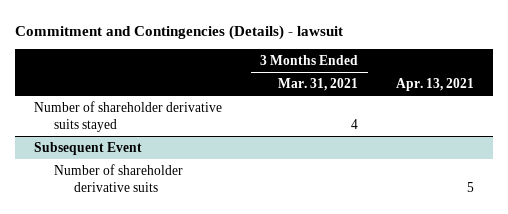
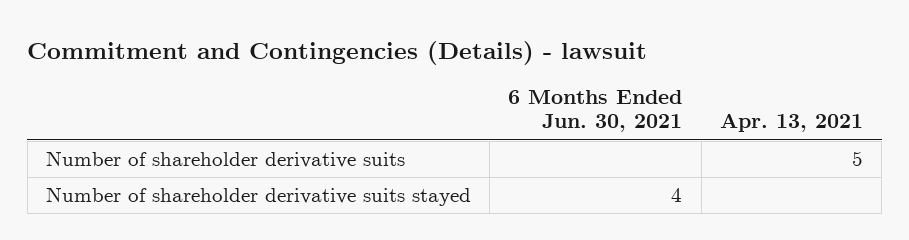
- | 3 Months Ended Mar. 31, 2021 | Apr. 13, 2021
+ | 6 Months Ended Jun. 30, 2021 | Apr. 13, 2021
+ Number of shareholder derivative suits | | 5
- Subsequent Event
- Number of shareholder derivative suits | | 5

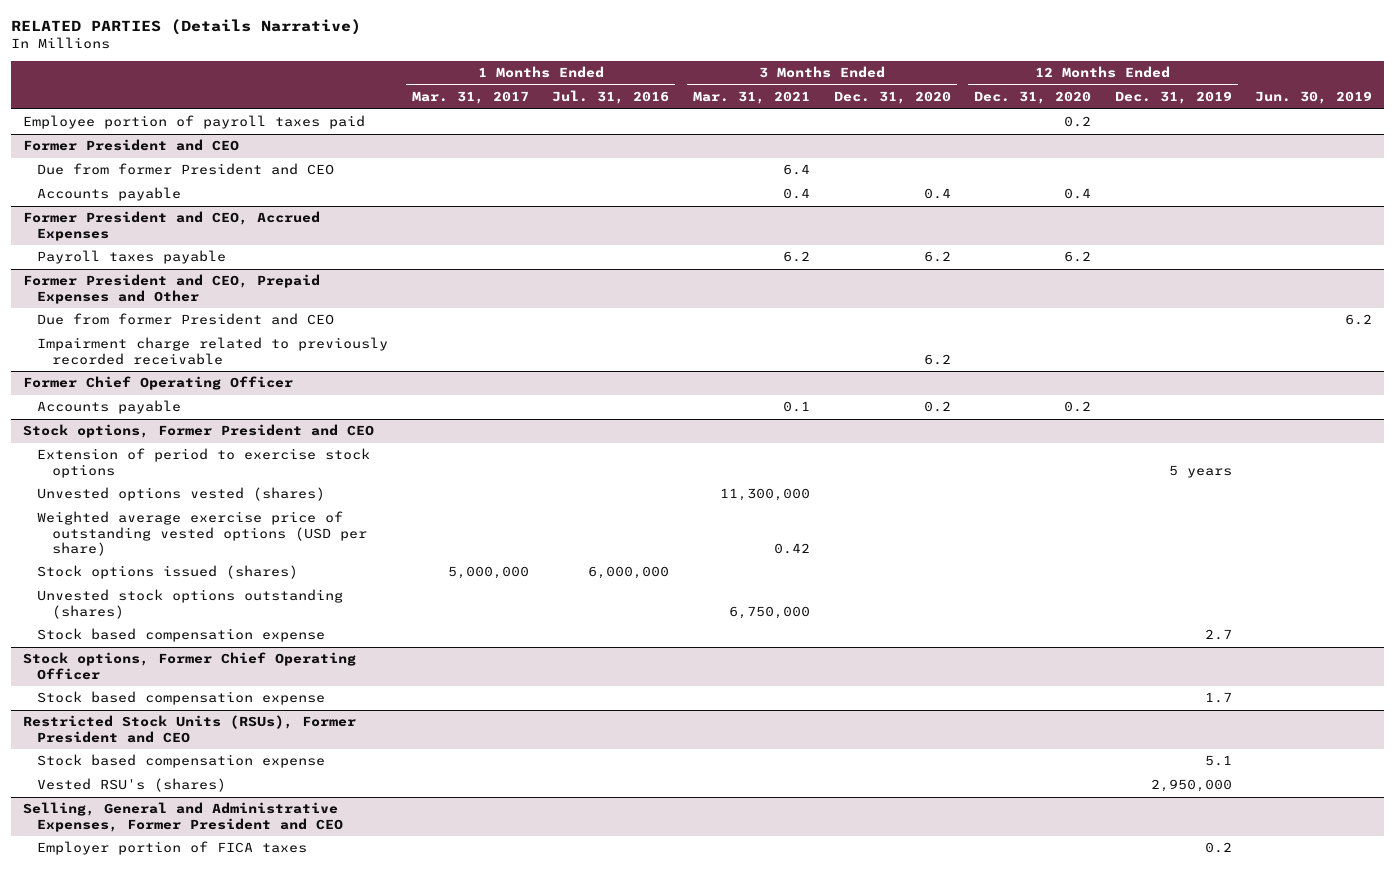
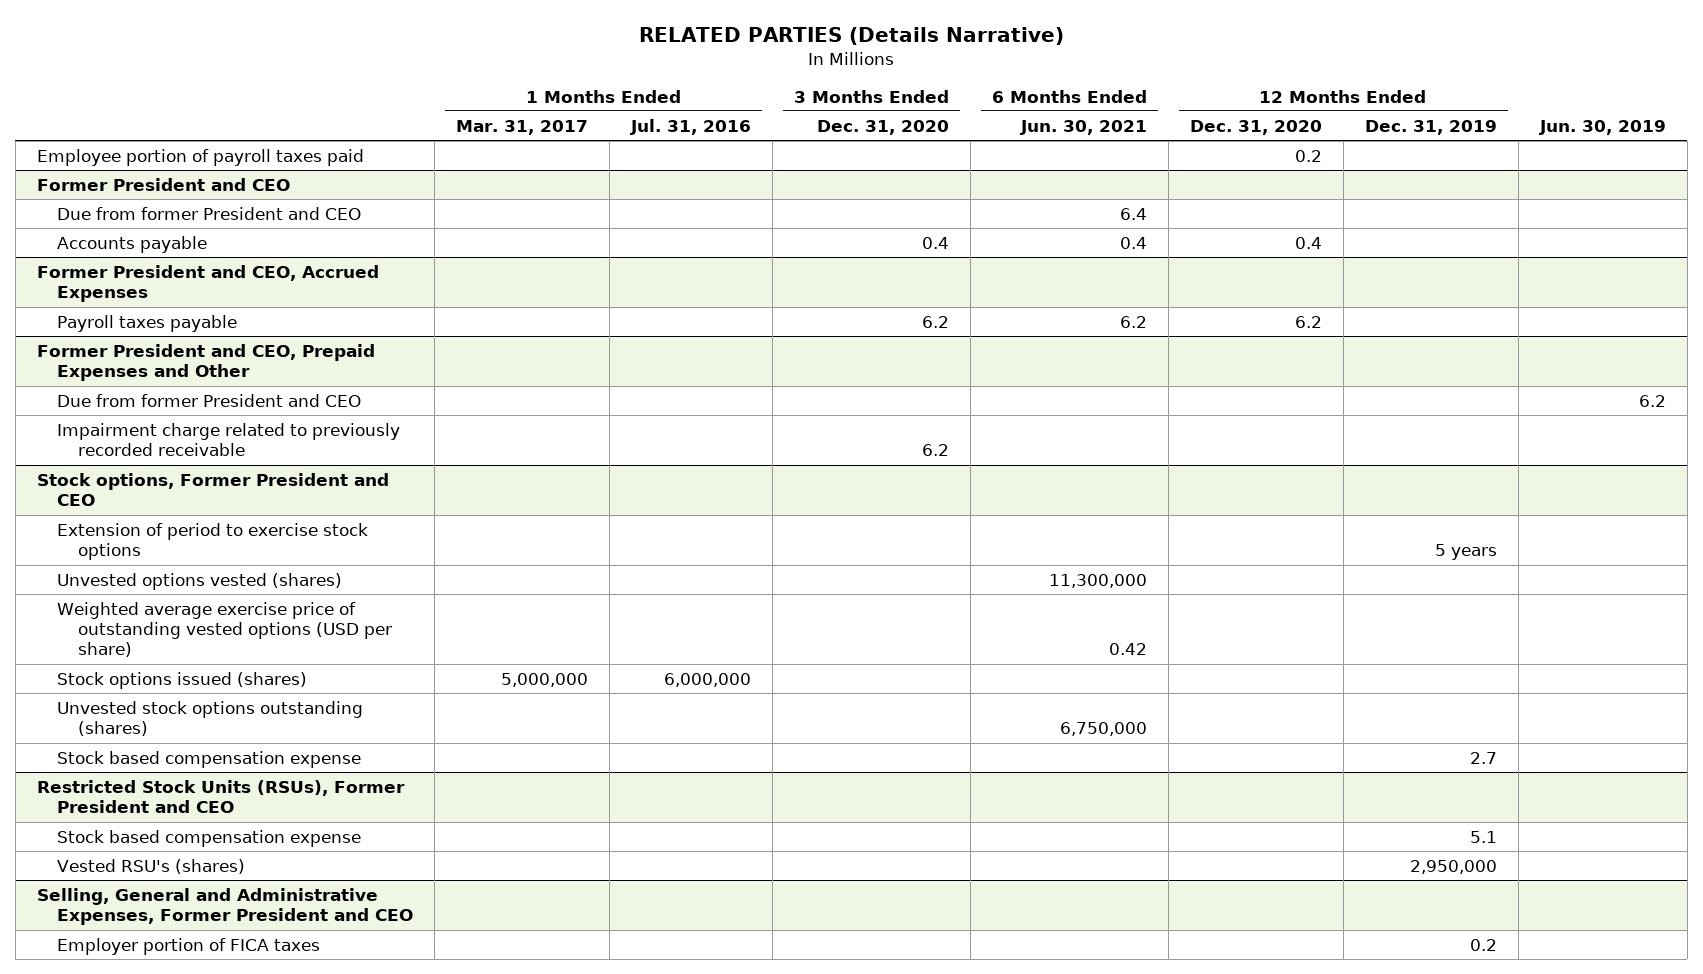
- | 1 Months Ended Mar. 31, 2017 | 1 Months Ended Jul. 31, 2016 | 3 Months Ended Mar. 31, 2021 | 3 Months Ended Dec. 31, 2020 | 12 Months Ended Dec. 31, 2020 | 12 Months Ended Dec. 31, 2019 | Jun. 30, 2019
+ | 1 Months Ended Mar. 31, 2017 | 1 Months Ended Jul. 31, 2016 | 3 Months Ended Dec. 31, 2020 | 6 Months Ended Jun. 30, 2021 | 12 Months Ended Dec. 31, 2020 | 12 Months Ended Dec. 31, 2019 | Jun. 30, 2019
- Former Chief Operating Officer
- Accounts payable | | | 0.1 | 0.2 | 0.2 | |
- Stock options, Former Chief Operating Officer
- Stock based compensation expense | | | | | | 1.7 |

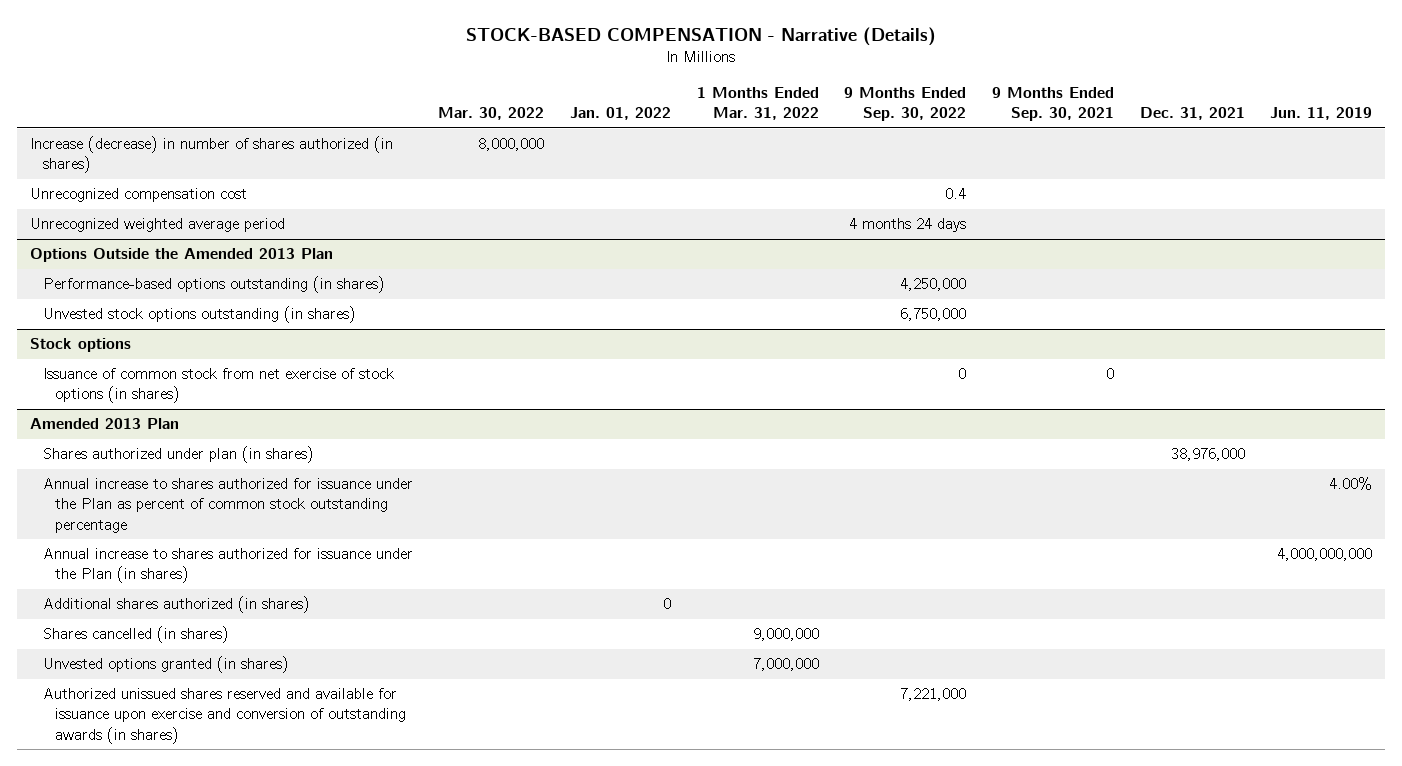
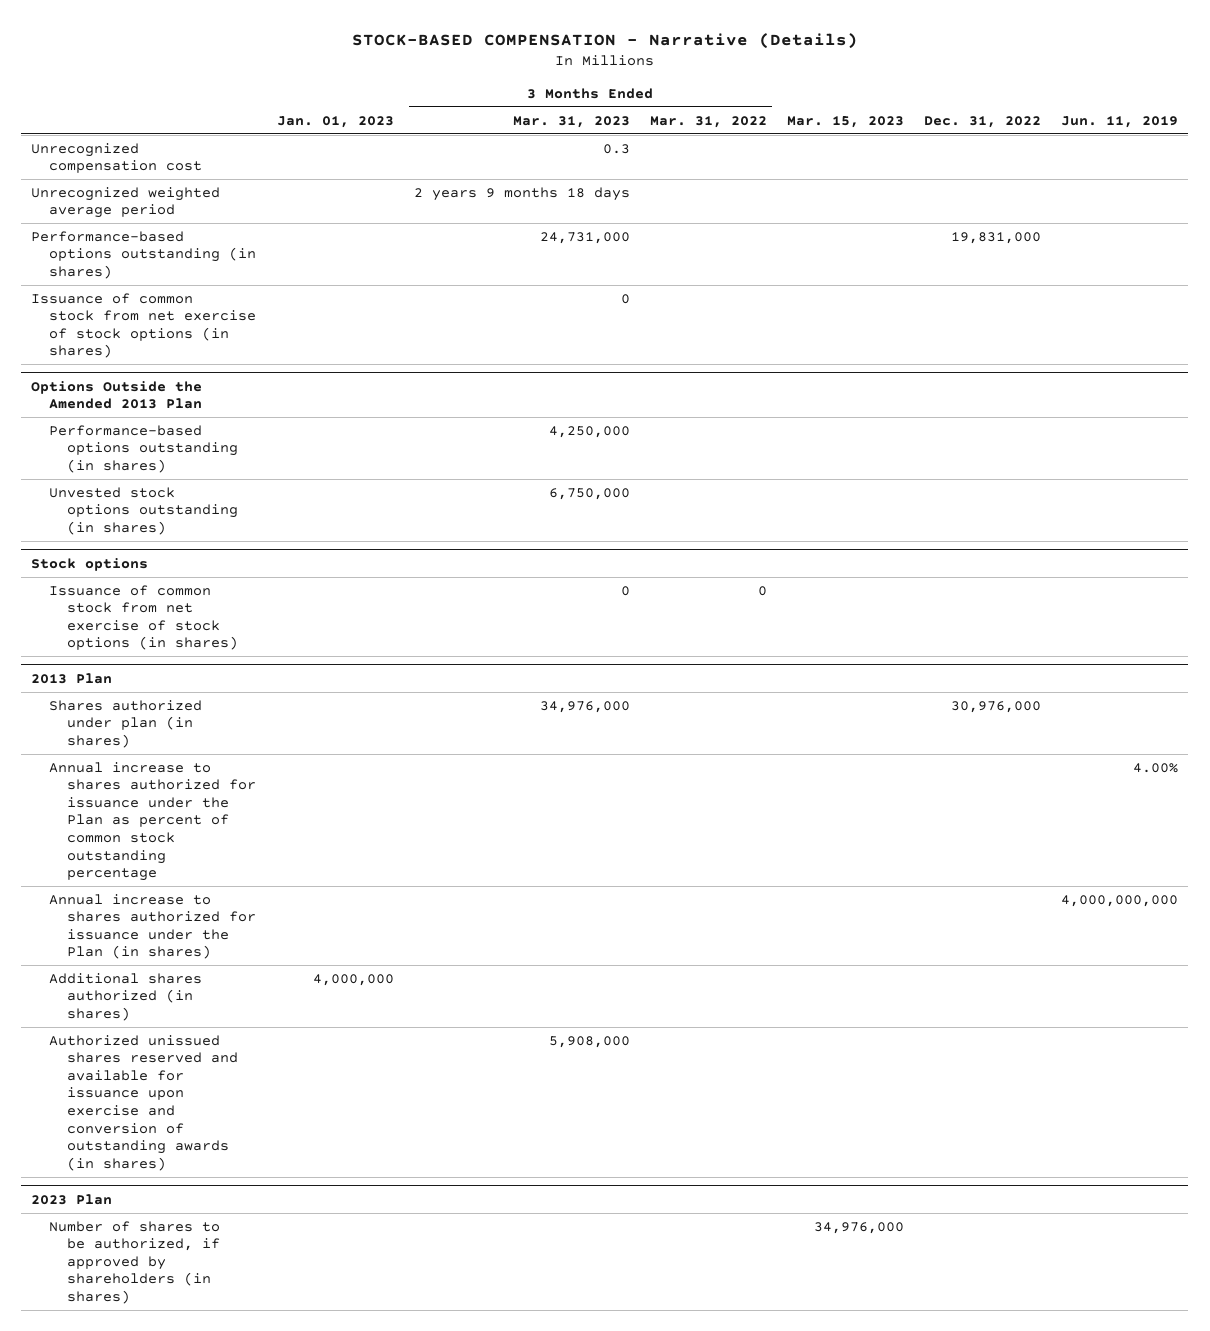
- | Mar. 30, 2022 | Jan. 01, 2022 | 1 Months Ended Mar. 31, 2022 | 9 Months Ended Sep. 30, 2022 | 9 Months Ended Sep. 30, 2021 | Dec. 31, 2021 | Jun. 11, 2019
+ | Jan. 01, 2023 | 3 Months Ended Mar. 31, 2023 | 3 Months Ended Mar. 31, 2022 | Mar. 15, 2023 | Dec. 31, 2022 | Jun. 11, 2019
- Increase (decrease) in number of shares authorized (in shares) | 8,000,000 | | | | | |
+ Performance-based options outstanding (in shares) | | 24,731,000 | | | 19,831,000 |
+ Issuance of common stock from net exercise of stock options (in shares) | | 0 | | | |
- Amended 2013 Plan
+ 2013 Plan
- Shares cancelled (in shares) | | | 9,000,000 | | | |
- Unvested options granted (in shares) | | | 7,000,000 | | | |
+ 2023 Plan
+ Number of shares to be authorized, if approved by shareholders (in shares) | | | | 34,976,000 | |

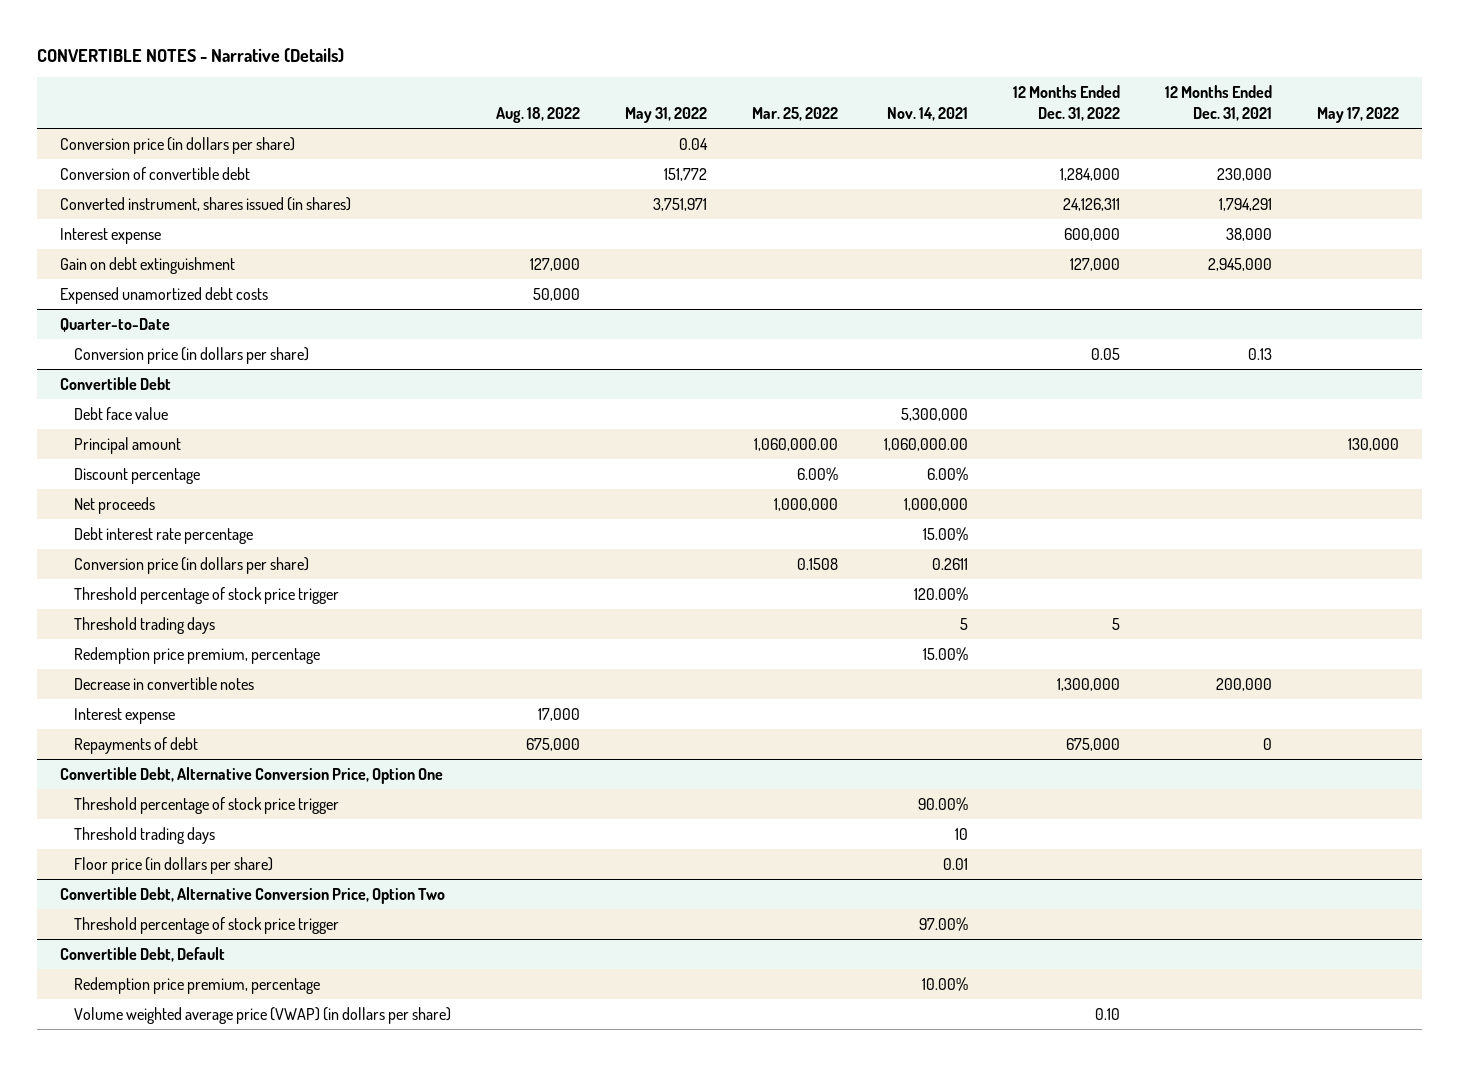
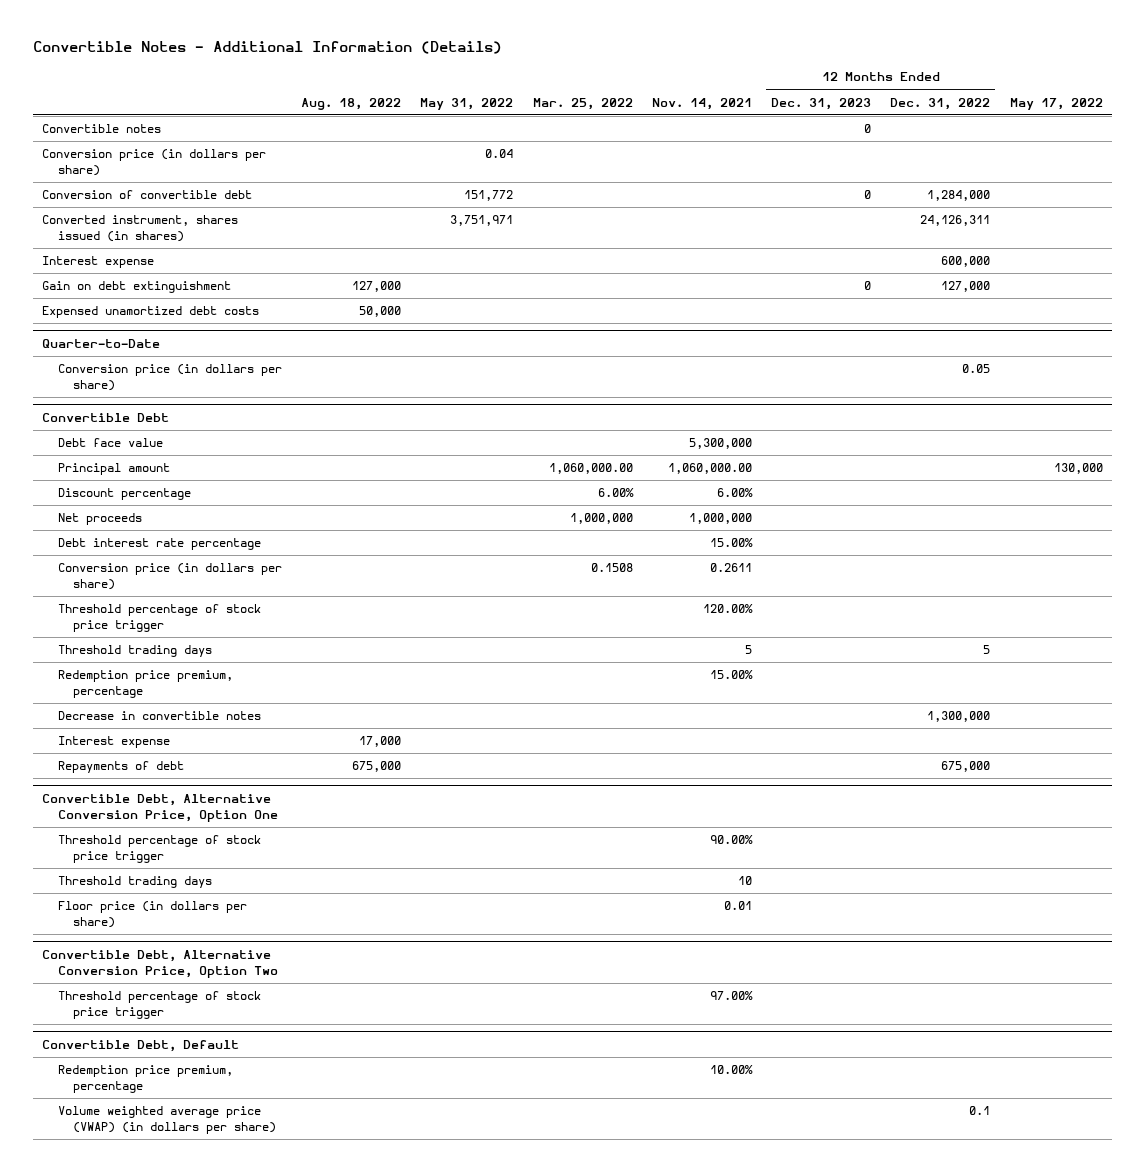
- CONVERTIBLE NOTES - Narrative (Details)
+ Convertible Notes - Additional Information (Details)
- | Aug. 18, 2022 | May 31, 2022 | Mar. 25, 2022 | Nov. 14, 2021 | 12 Months Ended Dec. 31, 2022 | 12 Months Ended Dec. 31, 2021 | May 17, 2022
+ | Aug. 18, 2022 | May 31, 2022 | Mar. 25, 2022 | Nov. 14, 2021 | 12 Months Ended Dec. 31, 2023 | 12 Months Ended Dec. 31, 2022 | May 17, 2022
+ Convertible notes | | | | | 0 | |
@ Convertible Debt, Default
- Volume weighted average price (VWAP) (in dollars per share) | | | | | 0.10 | |
+ Volume weighted average price (VWAP) (in dollars per share) | | | | | | 0.1 |

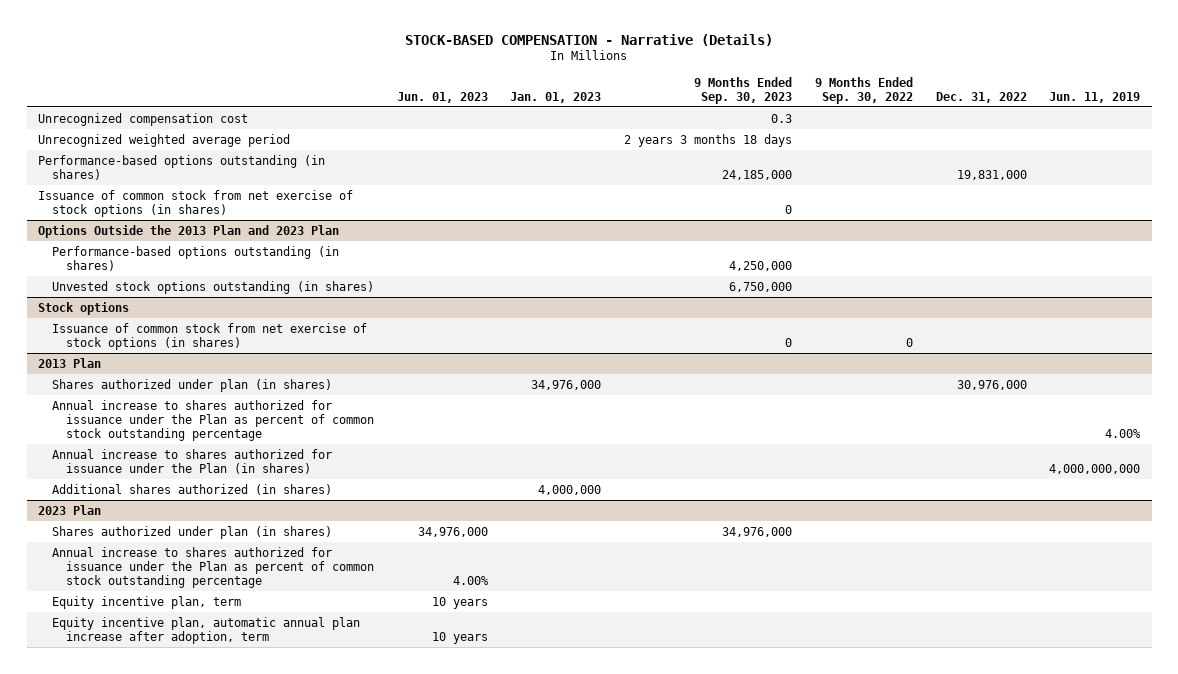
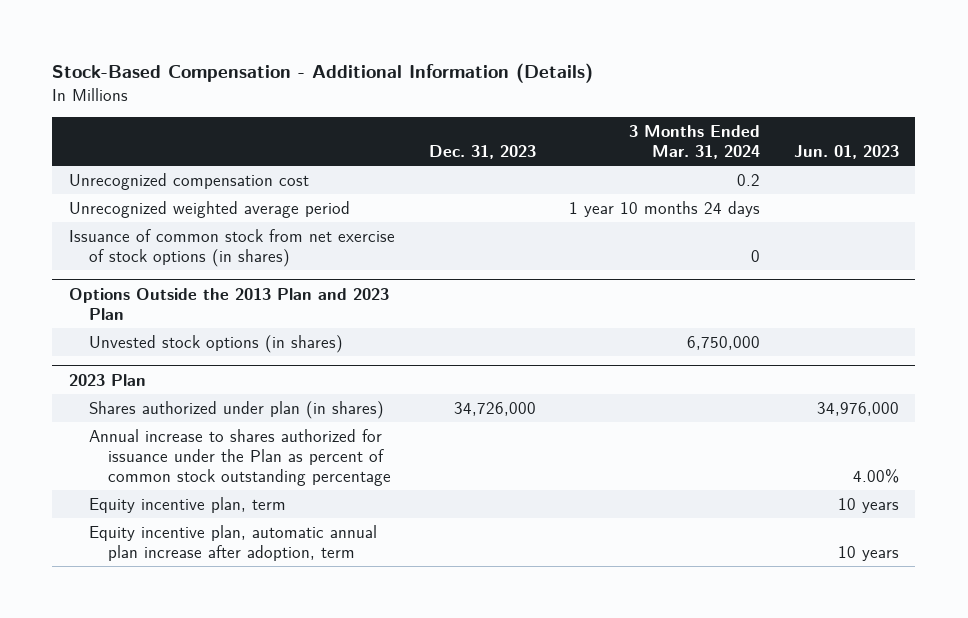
- STOCK-BASED COMPENSATION - Narrative (Details)
+ Stock-Based Compensation - Additional Information (Details)
- | Jun. 01, 2023 | Jan. 01, 2023 | 9 Months Ended Sep. 30, 2023 | 9 Months Ended Sep. 30, 2022 | Dec. 31, 2022 | Jun. 11, 2019
+ | Dec. 31, 2023 | 3 Months Ended Mar. 31, 2024 | Jun. 01, 2023
- Performance-based options outstanding (in shares) | | | 24,185,000 | | 19,831,000 |
@ Options Outside the 2013 Plan and 2023 Plan
- Performance-based options outstanding (in shares) | | | 4,250,000 | | |
- Unvested stock options outstanding (in shares) | | | 6,750,000 | | |
- Stock options
- Issuance of common stock from net exercise of stock options (in shares) | | | 0 | 0 | |
- 2013 Plan
- Shares authorized under plan (in shares) | | 34,976,000 | | | 30,976,000 |
- Annual increase to shares authorized for issuance under the Plan as percent of common stock outstanding percentage | | | | | | 4.00%
- Annual increase to shares authorized for issuance under the Plan (in shares) | | | | | | 4,000,000,000
- Additional shares authorized (in shares) | | 4,000,000 | | | |
@ Options Outside the 2013 Plan and 2023 Plan
+ Unvested stock options (in shares) | | 6,750,000 |

